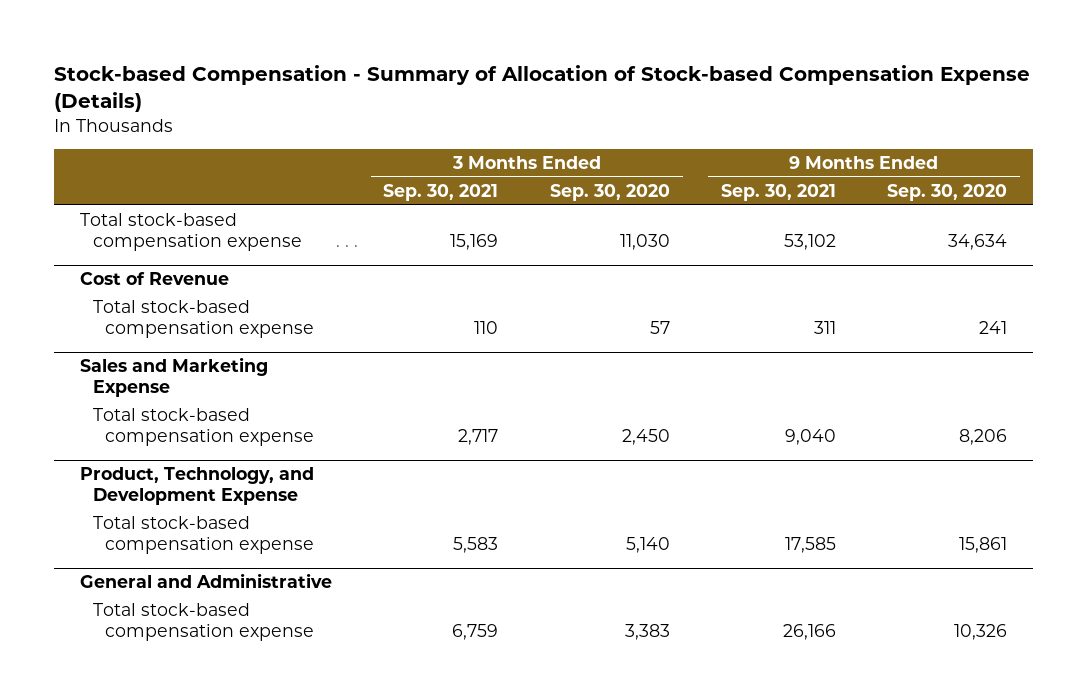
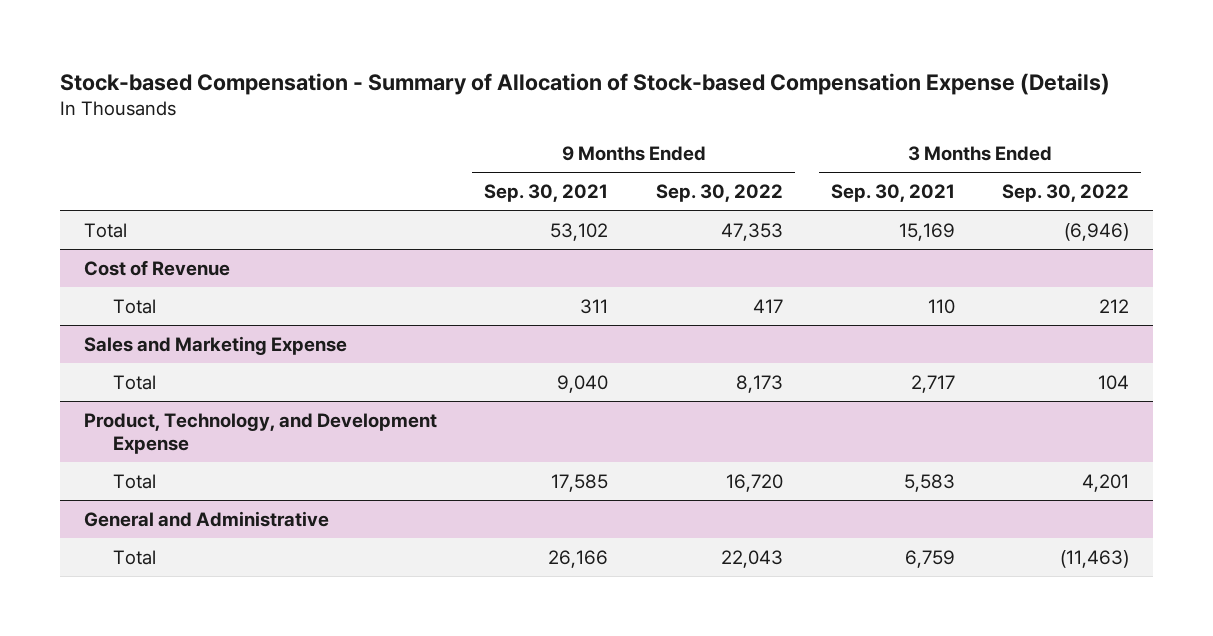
- | 3 Months Ended Sep. 30, 2021 | 3 Months Ended Sep. 30, 2020 | 9 Months Ended Sep. 30, 2021 | 9 Months Ended Sep. 30, 2020
+ | 9 Months Ended Sep. 30, 2021 | 9 Months Ended Sep. 30, 2022 | 3 Months Ended Sep. 30, 2021 | 3 Months Ended Sep. 30, 2022
- Total stock-based compensation expense | 15,169 | 11,030 | 53,102 | 34,634
+ Total | 53,102 | 47,353 | 15,169 | (6,946)
@ Cost of Revenue
- Total stock-based compensation expense | 110 | 57 | 311 | 241
+ Total | 311 | 417 | 110 | 212
@ Sales and Marketing Expense
- Total stock-based compensation expense | 2,717 | 2,450 | 9,040 | 8,206
+ Total | 9,040 | 8,173 | 2,717 | 104
@ Product, Technology, and Development Expense
- Total stock-based compensation expense | 5,583 | 5,140 | 17,585 | 15,861
+ Total | 17,585 | 16,720 | 5,583 | 4,201
@ General and Administrative
- Total stock-based compensation expense | 6,759 | 3,383 | 26,166 | 10,326
+ Total | 26,166 | 22,043 | 6,759 | (11,463)

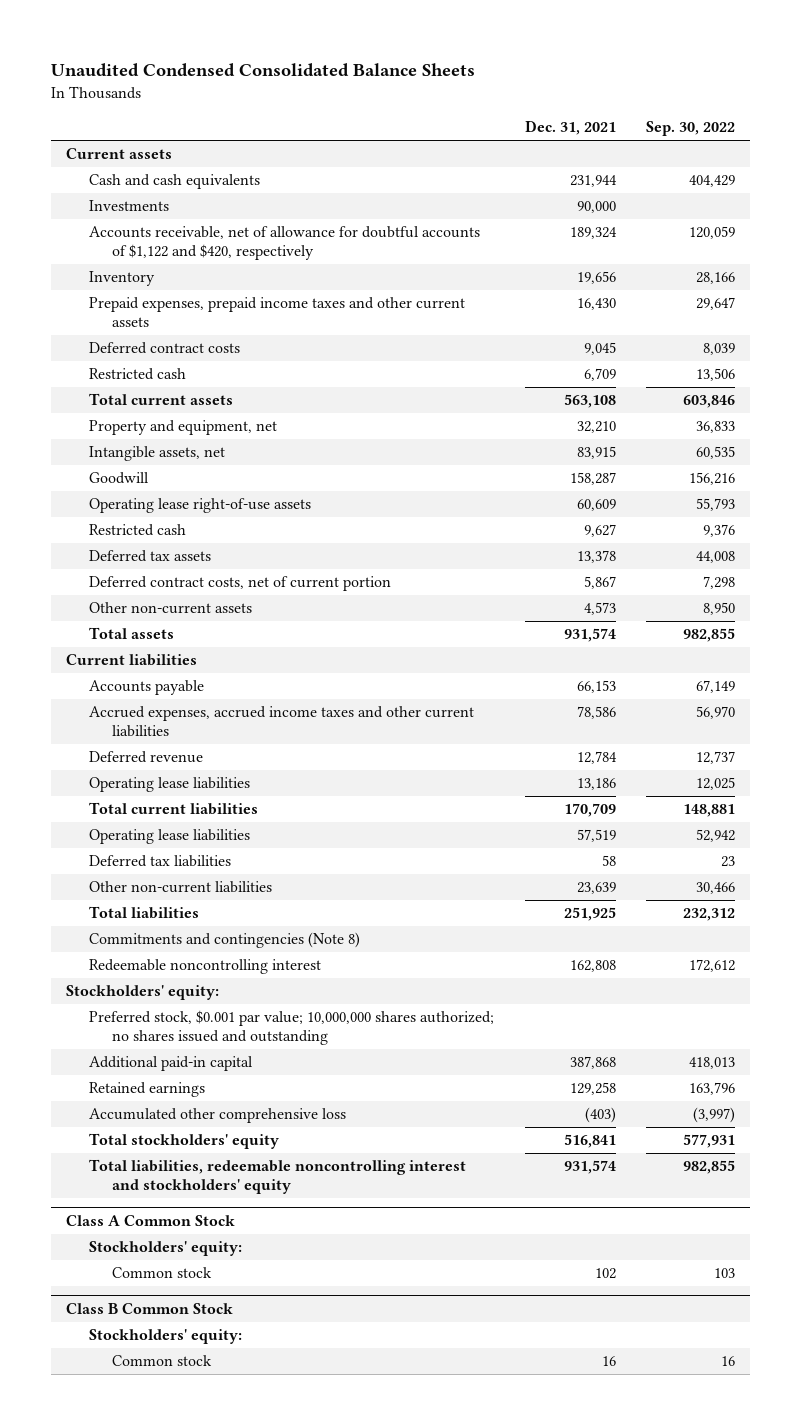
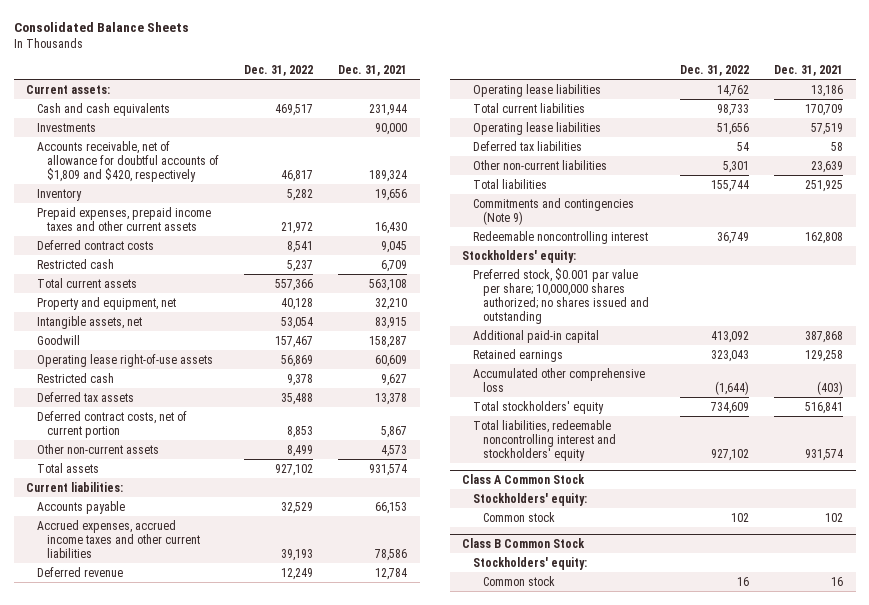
- Unaudited Condensed Consolidated Balance Sheets
+ Consolidated Balance Sheets
- | Dec. 31, 2021 | Sep. 30, 2022
+ | Dec. 31, 2022 | Dec. 31, 2021
- Current assets
+ Current assets:
- Accounts receivable, net of allowance for doubtful accounts of $1,122 and $420, respectively | 189,324 | 120,059
+ Accounts receivable, net of allowance for doubtful accounts of $1,809 and $420, respectively | 46,817 | 189,324
- Current liabilities
+ Current liabilities:
- Commitments and contingencies (Note 8)
+ Commitments and contingencies (Note 9)
- Preferred stock, $0.001 par value; 10,000,000 shares authorized; no shares issued and outstanding
+ Preferred stock, $0.001 par value per share; 10,000,000 shares authorized; no shares issued and outstanding

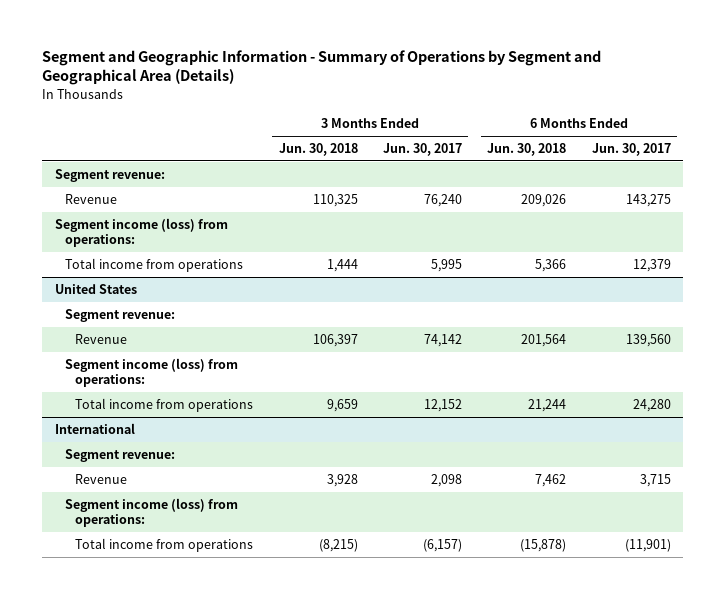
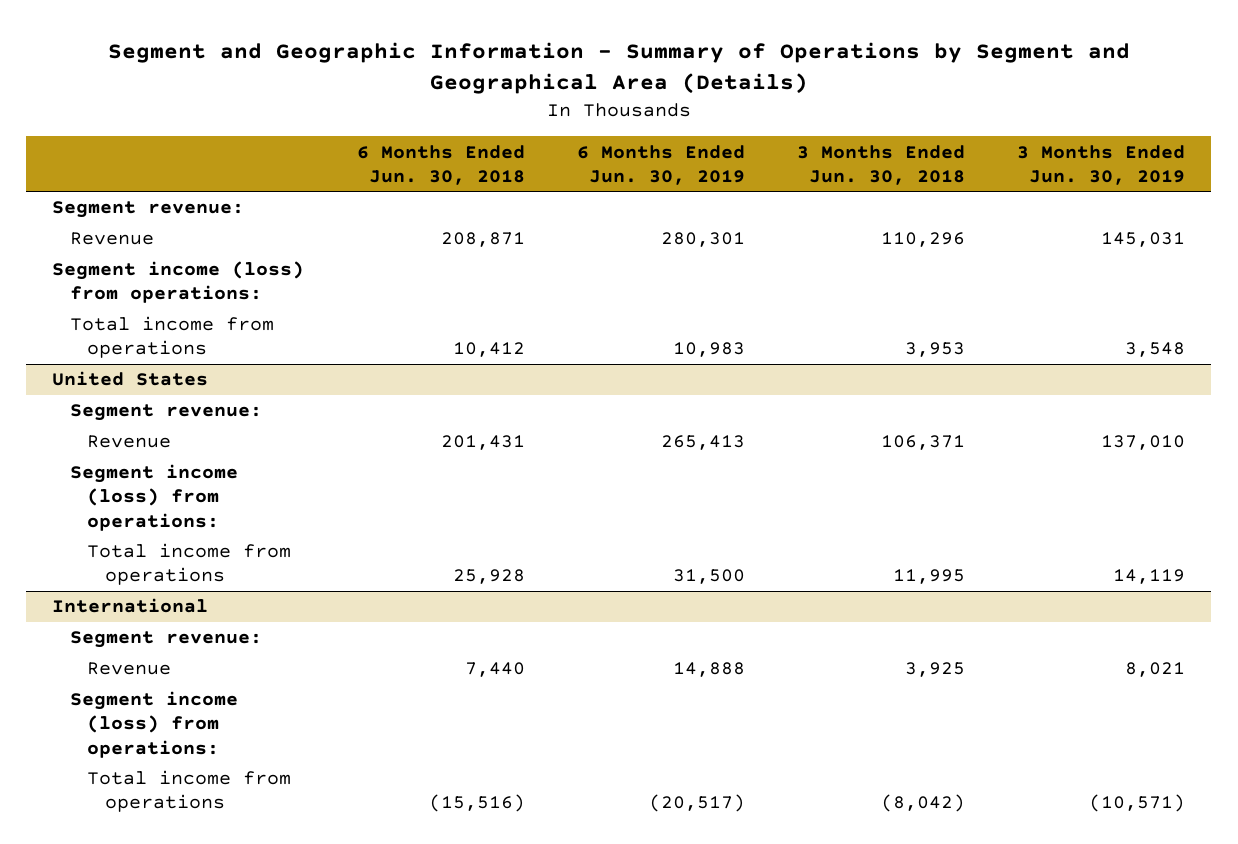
- | 3 Months Ended Jun. 30, 2018 | 3 Months Ended Jun. 30, 2017 | 6 Months Ended Jun. 30, 2018 | 6 Months Ended Jun. 30, 2017
+ | 6 Months Ended Jun. 30, 2018 | 6 Months Ended Jun. 30, 2019 | 3 Months Ended Jun. 30, 2018 | 3 Months Ended Jun. 30, 2019
- Revenue | 110,325 | 76,240 | 209,026 | 143,275
+ Revenue | 208,871 | 280,301 | 110,296 | 145,031
- Total income from operations | 1,444 | 5,995 | 5,366 | 12,379
+ Total income from operations | 10,412 | 10,983 | 3,953 | 3,548
@ United States
- Revenue | 106,397 | 74,142 | 201,564 | 139,560
+ Revenue | 201,431 | 265,413 | 106,371 | 137,010
- Total income from operations | 9,659 | 12,152 | 21,244 | 24,280
+ Total income from operations | 25,928 | 31,500 | 11,995 | 14,119
@ International
- Revenue | 3,928 | 2,098 | 7,462 | 3,715
+ Revenue | 7,440 | 14,888 | 3,925 | 8,021
- Total income from operations | (8,215) | (6,157) | (15,878) | (11,901)
+ Total income from operations | (15,516) | (20,517) | (8,042) | (10,571)

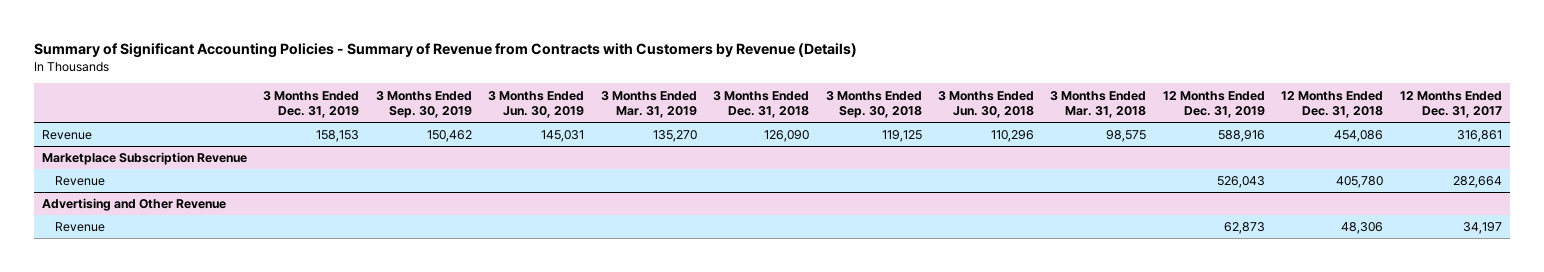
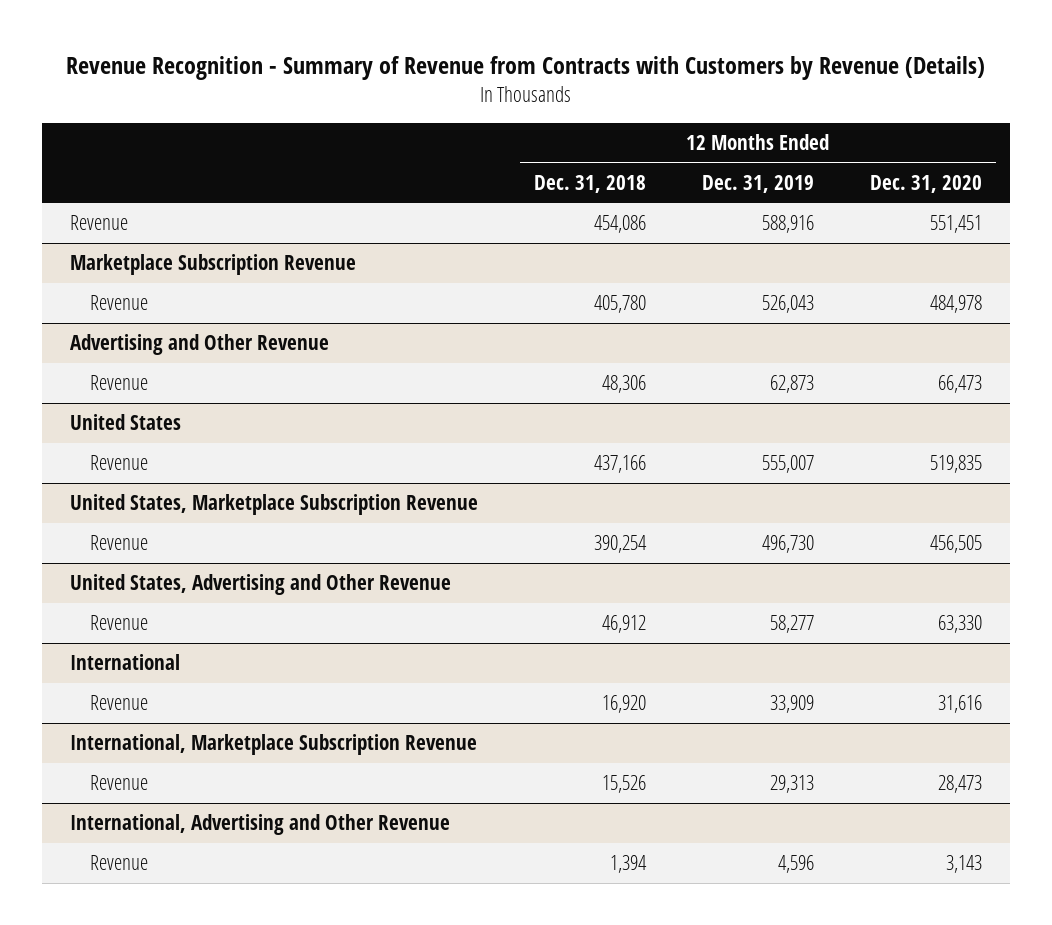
- Summary of Significant Accounting Policies - Summary of Revenue from Contracts with Customers by Revenue (Details)
+ Revenue Recognition - Summary of Revenue from Contracts with Customers by Revenue (Details)
- | 3 Months Ended Dec. 31, 2019 | 3 Months Ended Sep. 30, 2019 | 3 Months Ended Jun. 30, 2019 | 3 Months Ended Mar. 31, 2019 | 3 Months Ended Dec. 31, 2018 | 3 Months Ended Sep. 30, 2018 | 3 Months Ended Jun. 30, 2018 | 3 Months Ended Mar. 31, 2018 | 12 Months Ended Dec. 31, 2019 | 12 Months Ended Dec. 31, 2018 | 12 Months Ended Dec. 31, 2017
+ | 12 Months Ended Dec. 31, 2018 | 12 Months Ended Dec. 31, 2019 | 12 Months Ended Dec. 31, 2020
+ United States
+ Revenue | 437,166 | 555,007 | 519,835
+ United States, Marketplace Subscription Revenue
+ Revenue | 390,254 | 496,730 | 456,505
+ United States, Advertising and Other Revenue
+ Revenue | 46,912 | 58,277 | 63,330
+ International
+ Revenue | 16,920 | 33,909 | 31,616
+ International, Marketplace Subscription Revenue
+ Revenue | 15,526 | 29,313 | 28,473
+ International, Advertising and Other Revenue
+ Revenue | 1,394 | 4,596 | 3,143

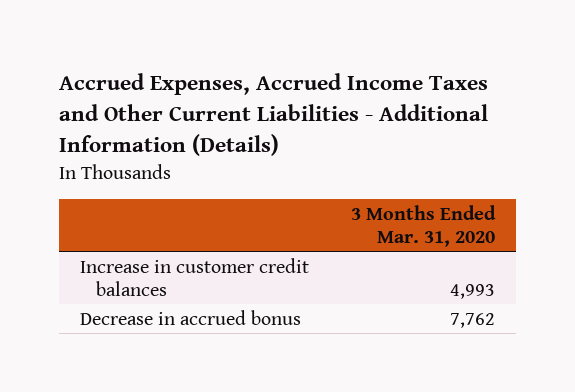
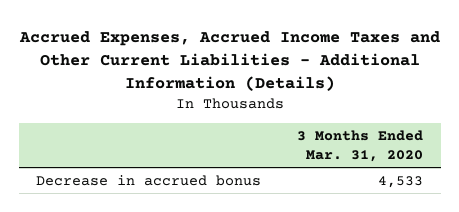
- Increase in customer credit balances | 4,993
- Decrease in accrued bonus | 7,762
+ Decrease in accrued bonus | 4,533

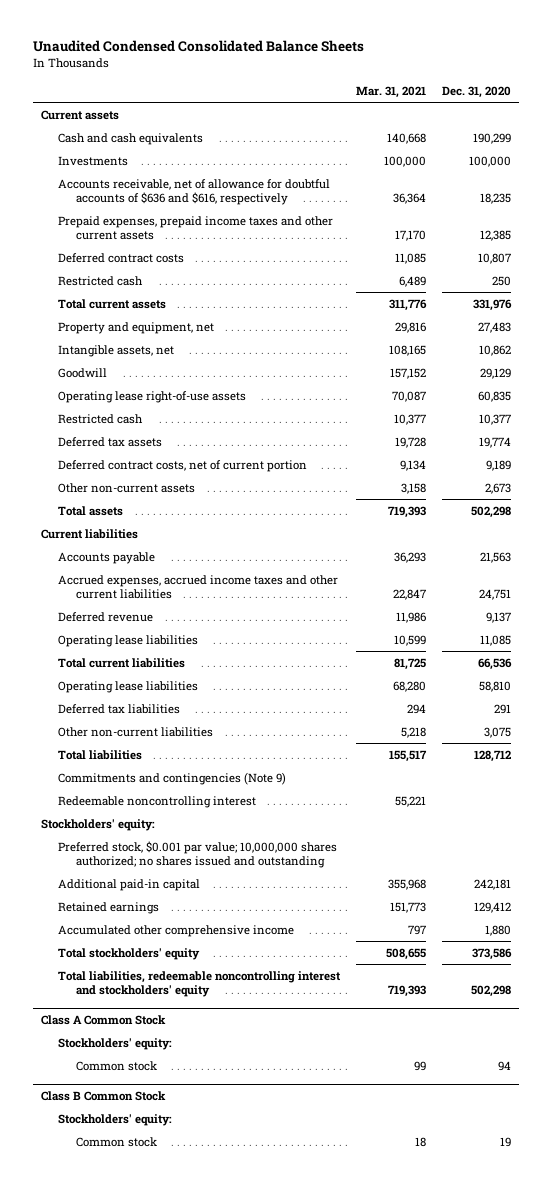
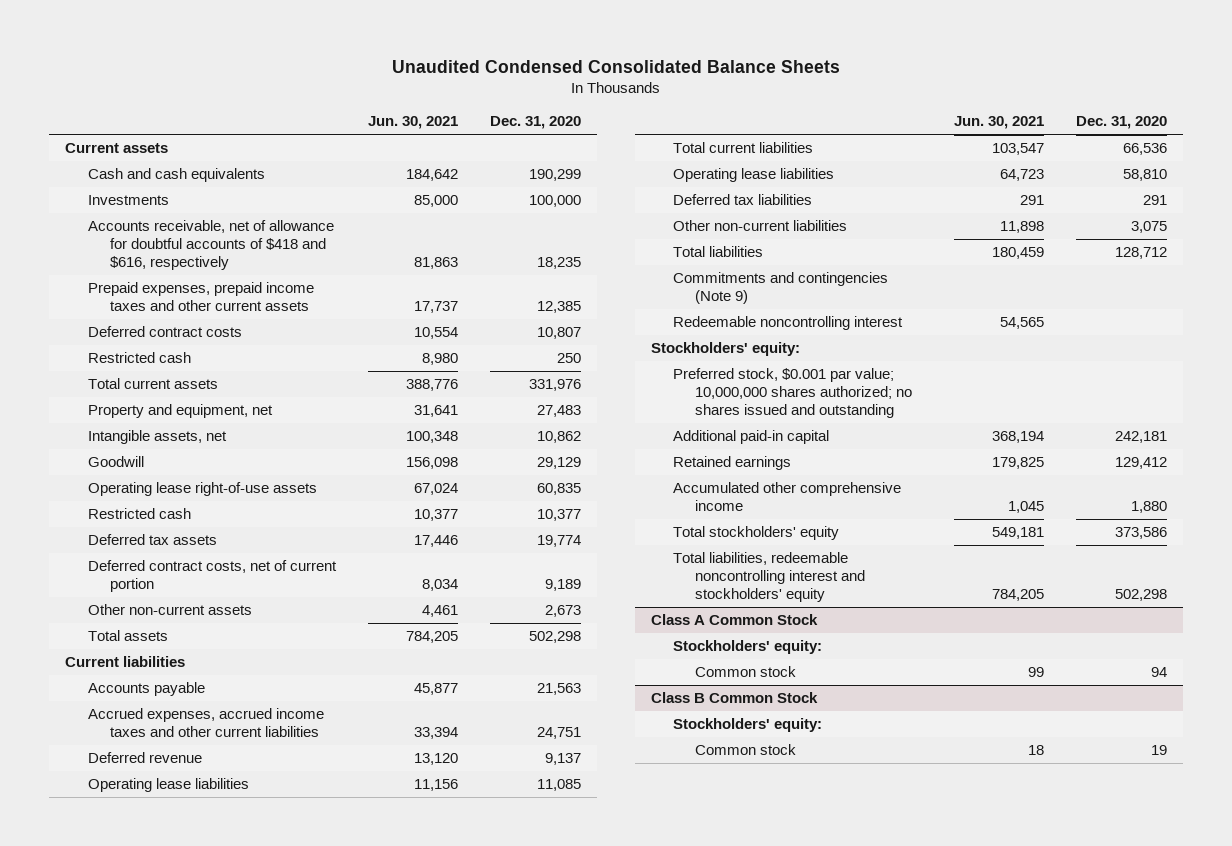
- | Mar. 31, 2021 | Dec. 31, 2020
+ | Jun. 30, 2021 | Dec. 31, 2020
- Accounts receivable, net of allowance for doubtful accounts of $636 and $616, respectively | 36,364 | 18,235
+ Accounts receivable, net of allowance for doubtful accounts of $418 and $616, respectively | 81,863 | 18,235

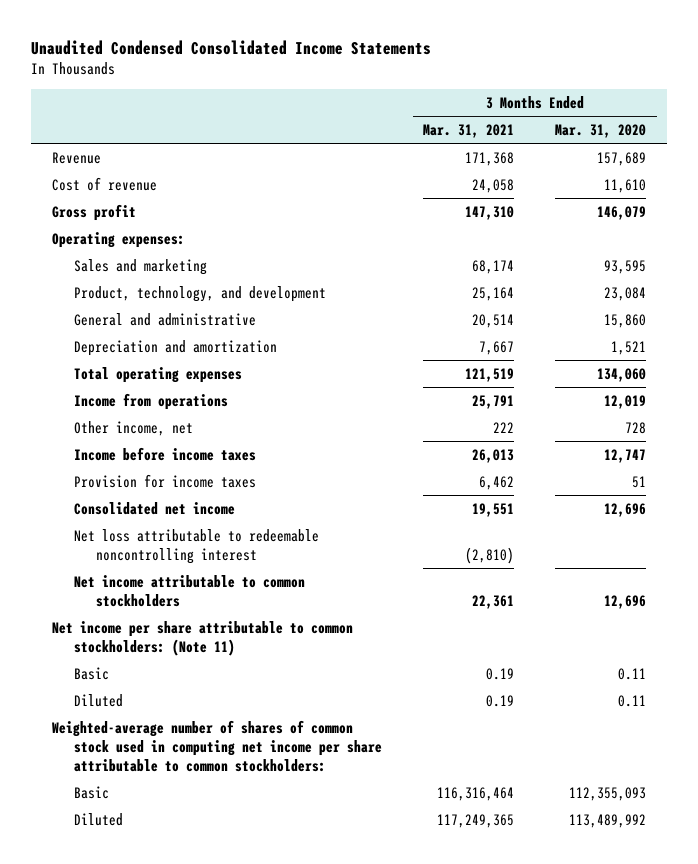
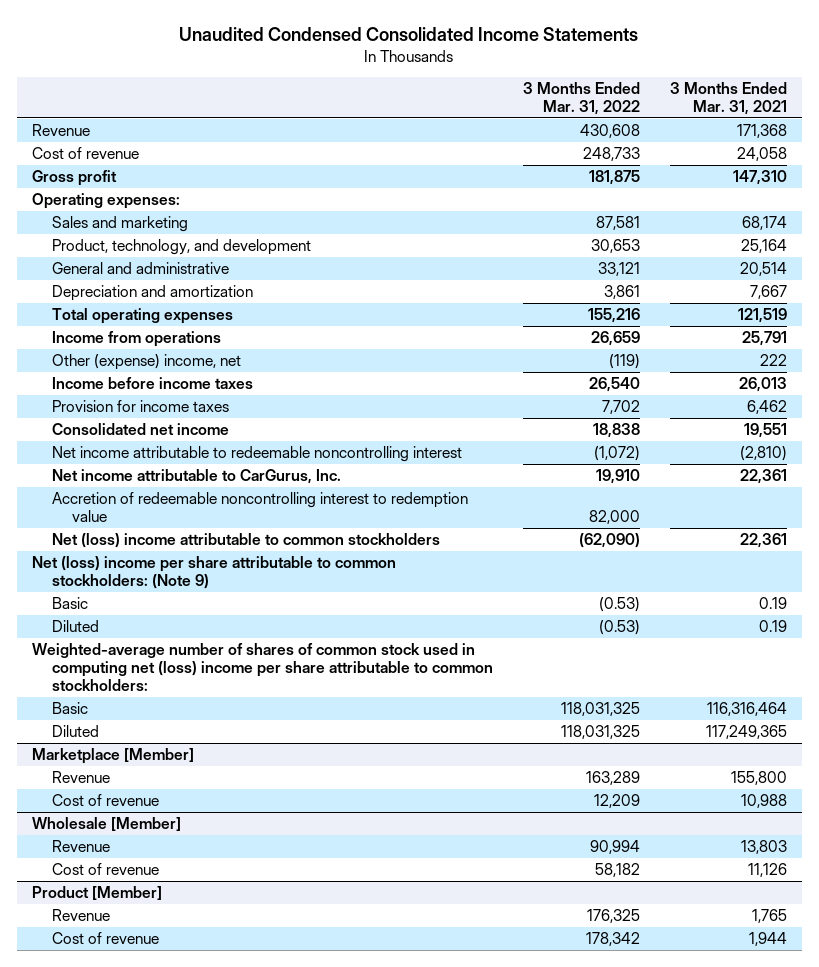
- | 3 Months Ended Mar. 31, 2021 | 3 Months Ended Mar. 31, 2020
+ | 3 Months Ended Mar. 31, 2022 | 3 Months Ended Mar. 31, 2021
- Other income, net | 222 | 728
+ Other (expense) income, net | (119) | 222
- Net loss attributable to redeemable noncontrolling interest | (2,810) |
- Net income attributable to common stockholders | 22,361 | 12,696
- Net income per share attributable to common stockholders: (Note 11)
+ Net income attributable to redeemable noncontrolling interest | (1,072) | (2,810)
+ Net income attributable to CarGurus, Inc. | 19,910 | 22,361
+ Accretion of redeemable noncontrolling interest to redemption value | 82,000 |
+ Net (loss) income attributable to common stockholders | (62,090) | 22,361
+ Net (loss) income per share attributable to common stockholders: (Note 9)
- Weighted-average number of shares of common stock used in computing net income per share attributable to common stockholders:
+ Weighted-average number of shares of common stock used in computing net (loss) income per share attributable to common stockholders:
+ Marketplace [Member]
+ Revenue | 163,289 | 155,800
+ Cost of revenue | 12,209 | 10,988
+ Wholesale [Member]
+ Revenue | 90,994 | 13,803
+ Cost of revenue | 58,182 | 11,126
+ Product [Member]
+ Revenue | 176,325 | 1,765
+ Cost of revenue | 178,342 | 1,944

